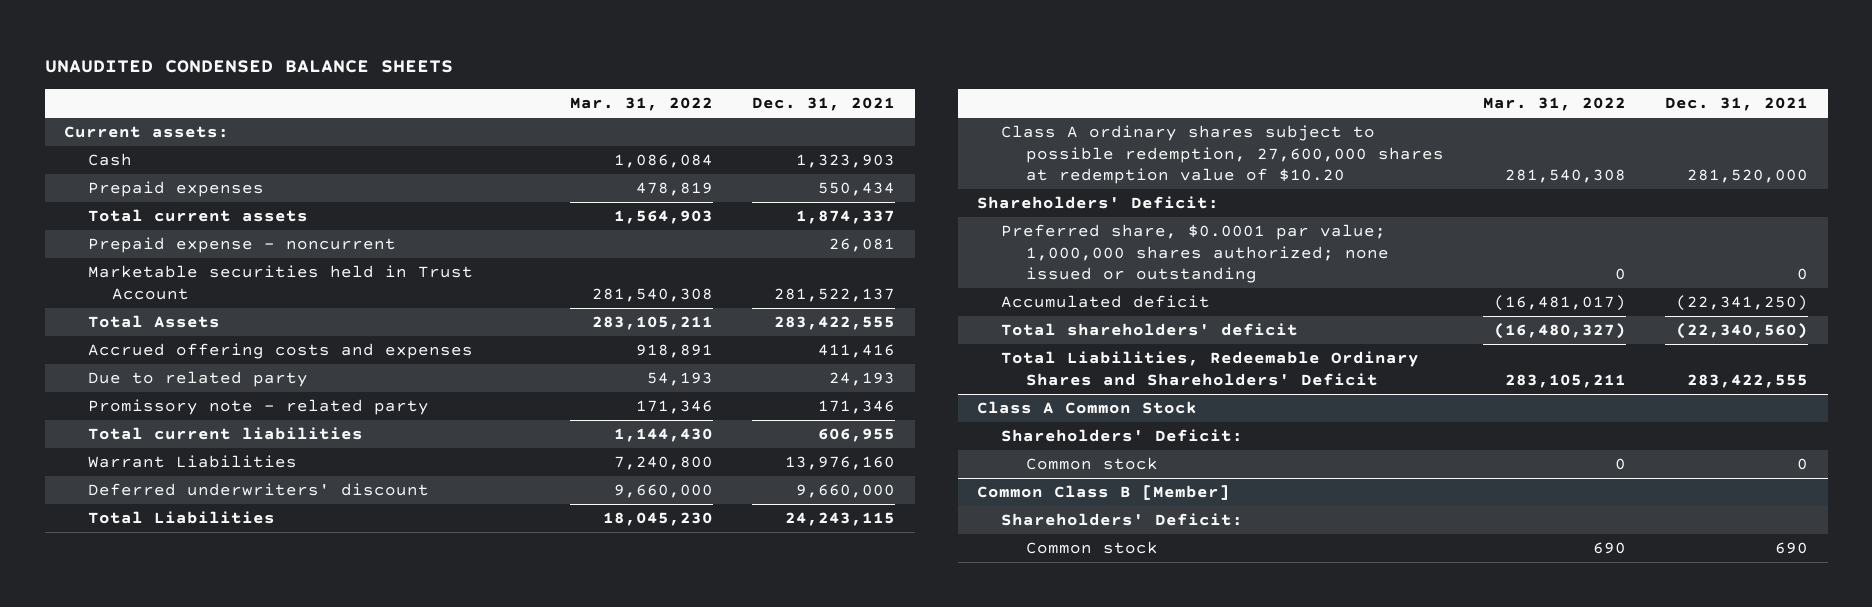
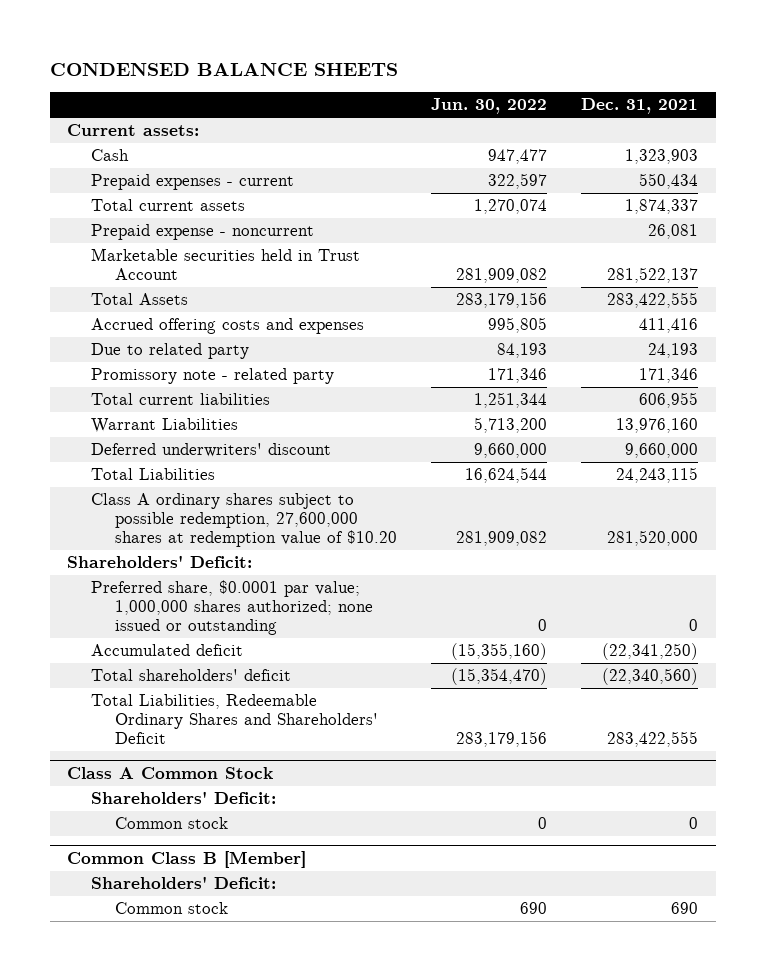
- UNAUDITED CONDENSED BALANCE SHEETS
+ CONDENSED BALANCE SHEETS
- | Mar. 31, 2022 | Dec. 31, 2021
+ | Jun. 30, 2022 | Dec. 31, 2021
- Prepaid expenses | 478,819 | 550,434
+ Prepaid expenses - current | 322,597 | 550,434

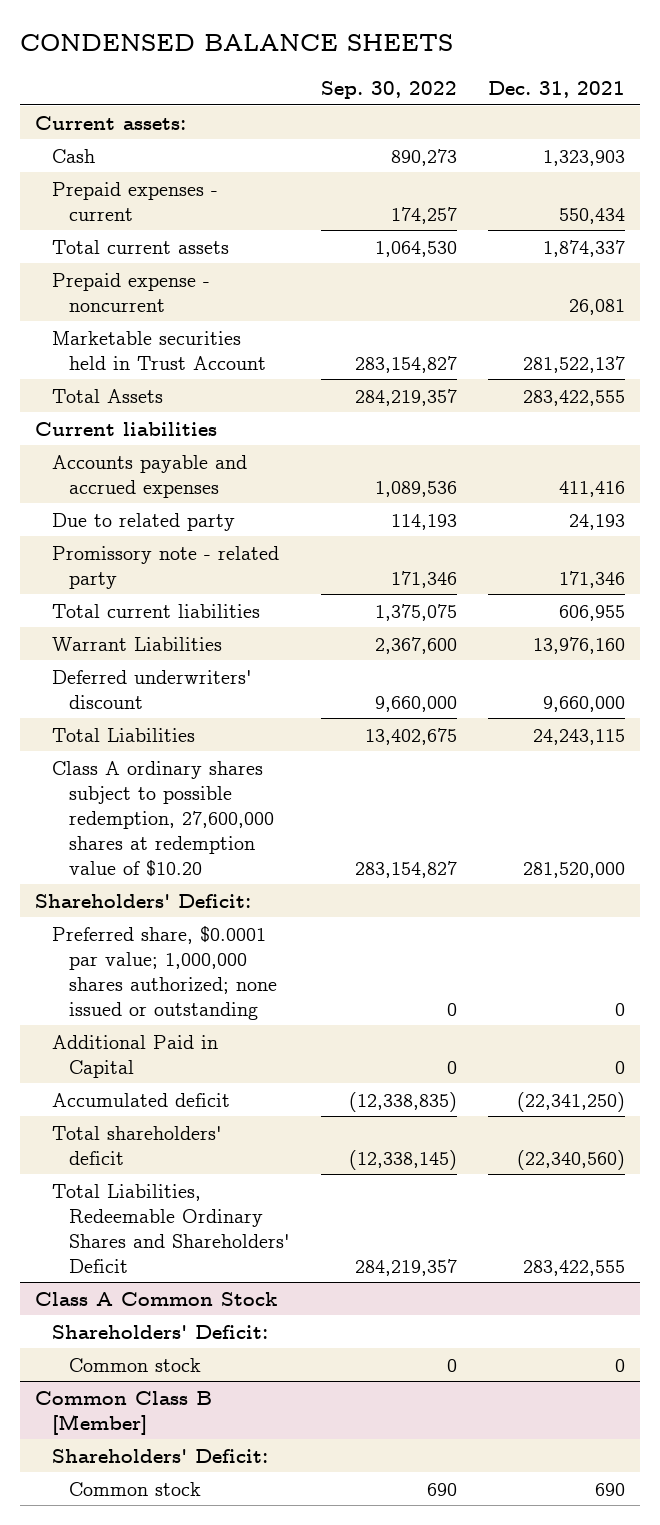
- | Jun. 30, 2022 | Dec. 31, 2021
+ | Sep. 30, 2022 | Dec. 31, 2021
- Accrued offering costs and expenses | 995,805 | 411,416
+ Current liabilities
+ Accounts payable and accrued expenses | 1,089,536 | 411,416
+ Additional Paid in Capital | 0 | 0

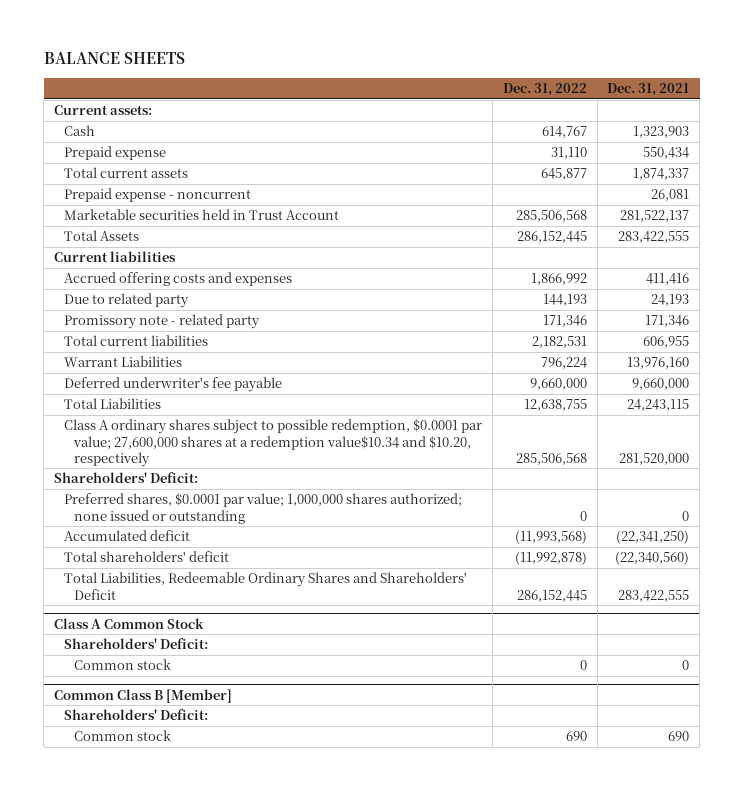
- CONDENSED BALANCE SHEETS
+ BALANCE SHEETS
- | Sep. 30, 2022 | Dec. 31, 2021
+ | Dec. 31, 2022 | Dec. 31, 2021
- Prepaid expenses - current | 174,257 | 550,434
+ Prepaid expense | 31,110 | 550,434
- Accounts payable and accrued expenses | 1,089,536 | 411,416
+ Accrued offering costs and expenses | 1,866,992 | 411,416
- Deferred underwriters' discount | 9,660,000 | 9,660,000
+ Deferred underwriter's fee payable | 9,660,000 | 9,660,000
- Class A ordinary shares subject to possible redemption, 27,600,000 shares at redemption value of $10.20 | 283,154,827 | 281,520,000
+ Class A ordinary shares subject to possible redemption, $0.0001 par value; 27,600,000 shares at a redemption value$10.34 and $10.20, respectively | 285,506,568 | 281,520,000
- Preferred share, $0.0001 par value; 1,000,000 shares authorized; none issued or outstanding | 0 | 0
- Additional Paid in Capital | 0 | 0
+ Preferred shares, $0.0001 par value; 1,000,000 shares authorized; none issued or outstanding | 0 | 0

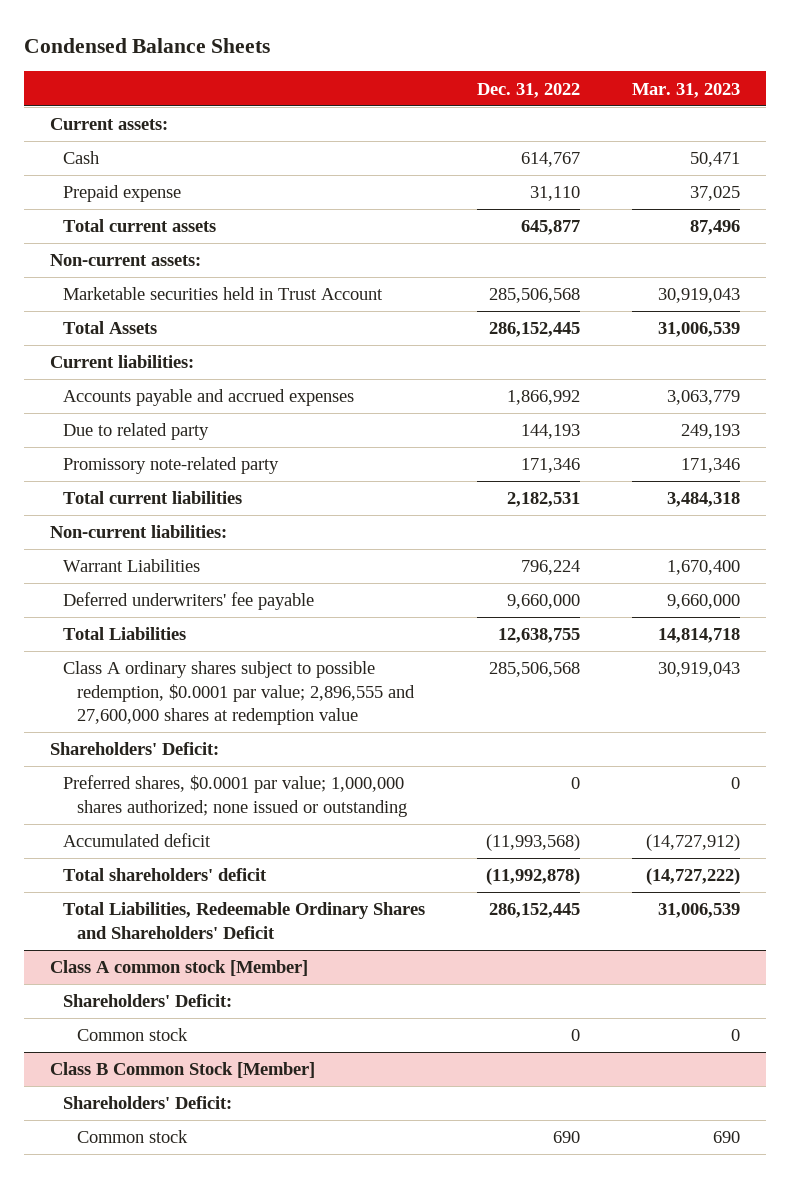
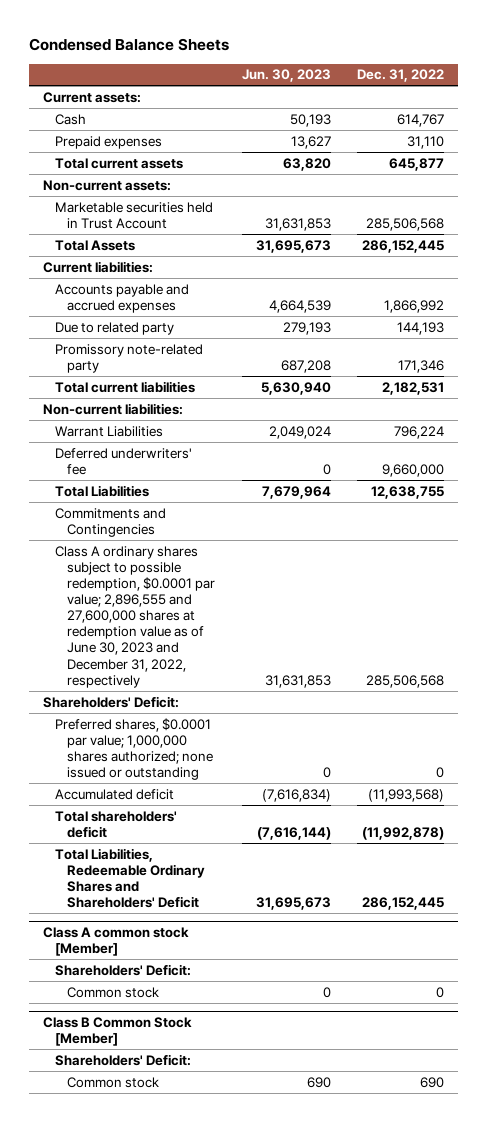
- | Dec. 31, 2022 | Mar. 31, 2023
+ | Jun. 30, 2023 | Dec. 31, 2022
- Prepaid expense | 31,110 | 37,025
+ Prepaid expenses | 13,627 | 31,110
- Deferred underwriters' fee payable | 9,660,000 | 9,660,000
+ Deferred underwriters' fee | 0 | 9,660,000
- Class A ordinary shares subject to possible redemption, $0.0001 par value; 2,896,555 and 27,600,000 shares at redemption value | 285,506,568 | 30,919,043
+ Commitments and Contingencies
+ Class A ordinary shares subject to possible redemption, $0.0001 par value; 2,896,555 and 27,600,000 shares at redemption value as of June 30, 2023 and December 31, 2022, respectively | 31,631,853 | 285,506,568

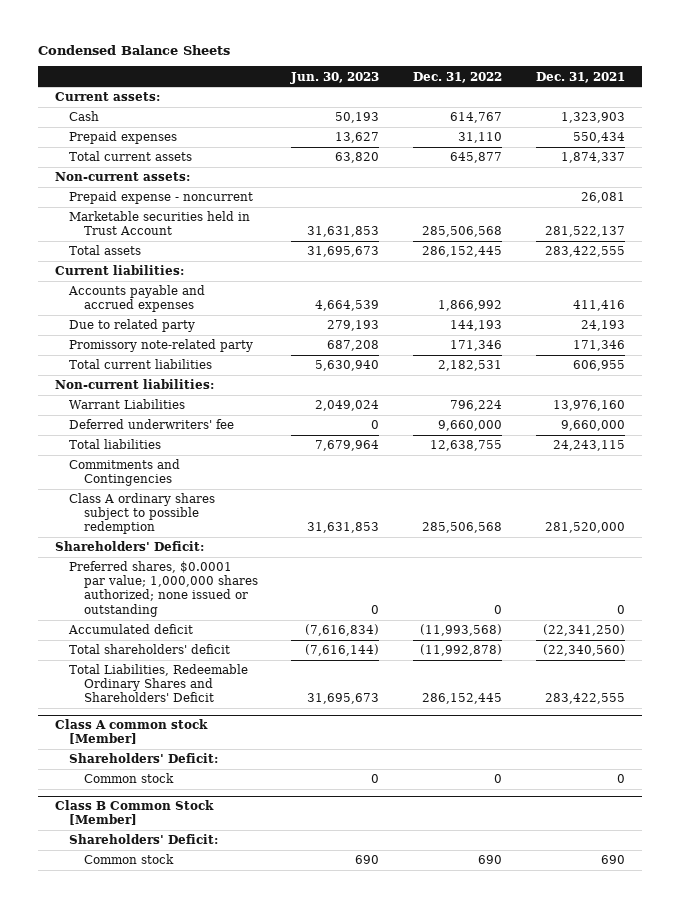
- | Jun. 30, 2023 | Dec. 31, 2022
+ | Jun. 30, 2023 | Dec. 31, 2022 | Dec. 31, 2021
+ Prepaid expense - noncurrent | | | 26,081
- Total Assets | 31,695,673 | 286,152,445
+ Total assets | 31,695,673 | 286,152,445 | 283,422,555
- Total Liabilities | 7,679,964 | 12,638,755
+ Total liabilities | 7,679,964 | 12,638,755 | 24,243,115
- Class A ordinary shares subject to possible redemption, $0.0001 par value; 2,896,555 and 27,600,000 shares at redemption value as of June 30, 2023 and December 31, 2022, respectively | 31,631,853 | 285,506,568
+ Class A ordinary shares subject to possible redemption | 31,631,853 | 285,506,568 | 281,520,000

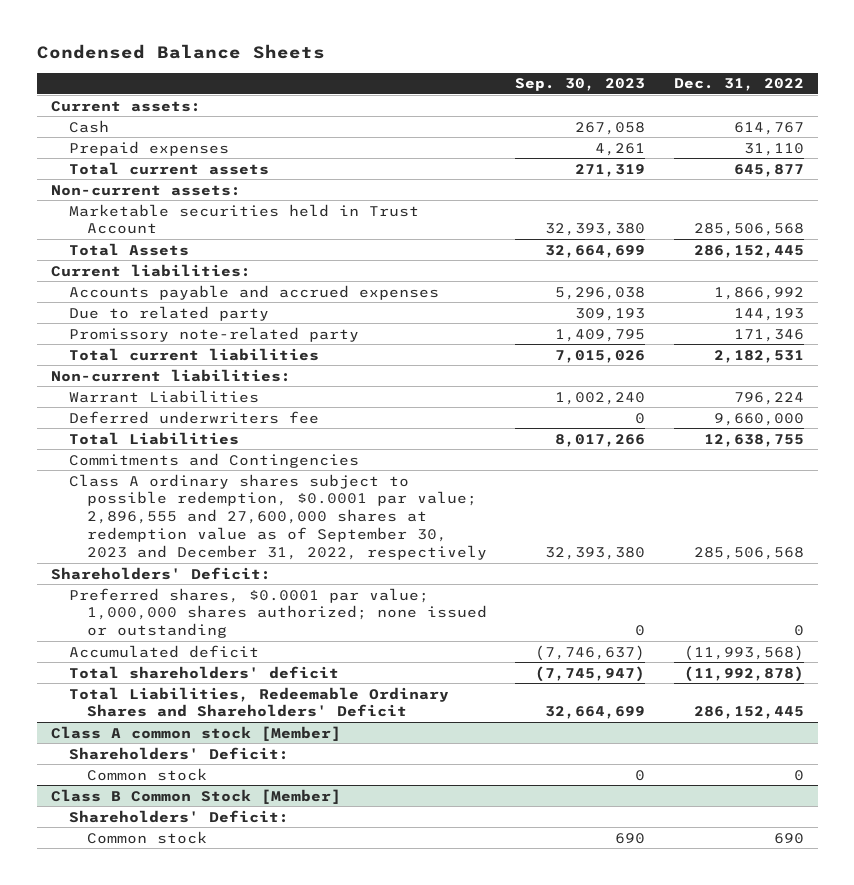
- | Jun. 30, 2023 | Dec. 31, 2022 | Dec. 31, 2021
+ | Sep. 30, 2023 | Dec. 31, 2022
- Prepaid expense - noncurrent | | | 26,081
- Total assets | 31,695,673 | 286,152,445 | 283,422,555
+ Total Assets | 32,664,699 | 286,152,445
- Deferred underwriters' fee | 0 | 9,660,000 | 9,660,000
- Total liabilities | 7,679,964 | 12,638,755 | 24,243,115
+ Deferred underwriters fee | 0 | 9,660,000
+ Total Liabilities | 8,017,266 | 12,638,755
- Class A ordinary shares subject to possible redemption | 31,631,853 | 285,506,568 | 281,520,000
+ Class A ordinary shares subject to possible redemption, $0.0001 par value; 2,896,555 and 27,600,000 shares at redemption value as of September 30, 2023 and December 31, 2022, respectively | 32,393,380 | 285,506,568

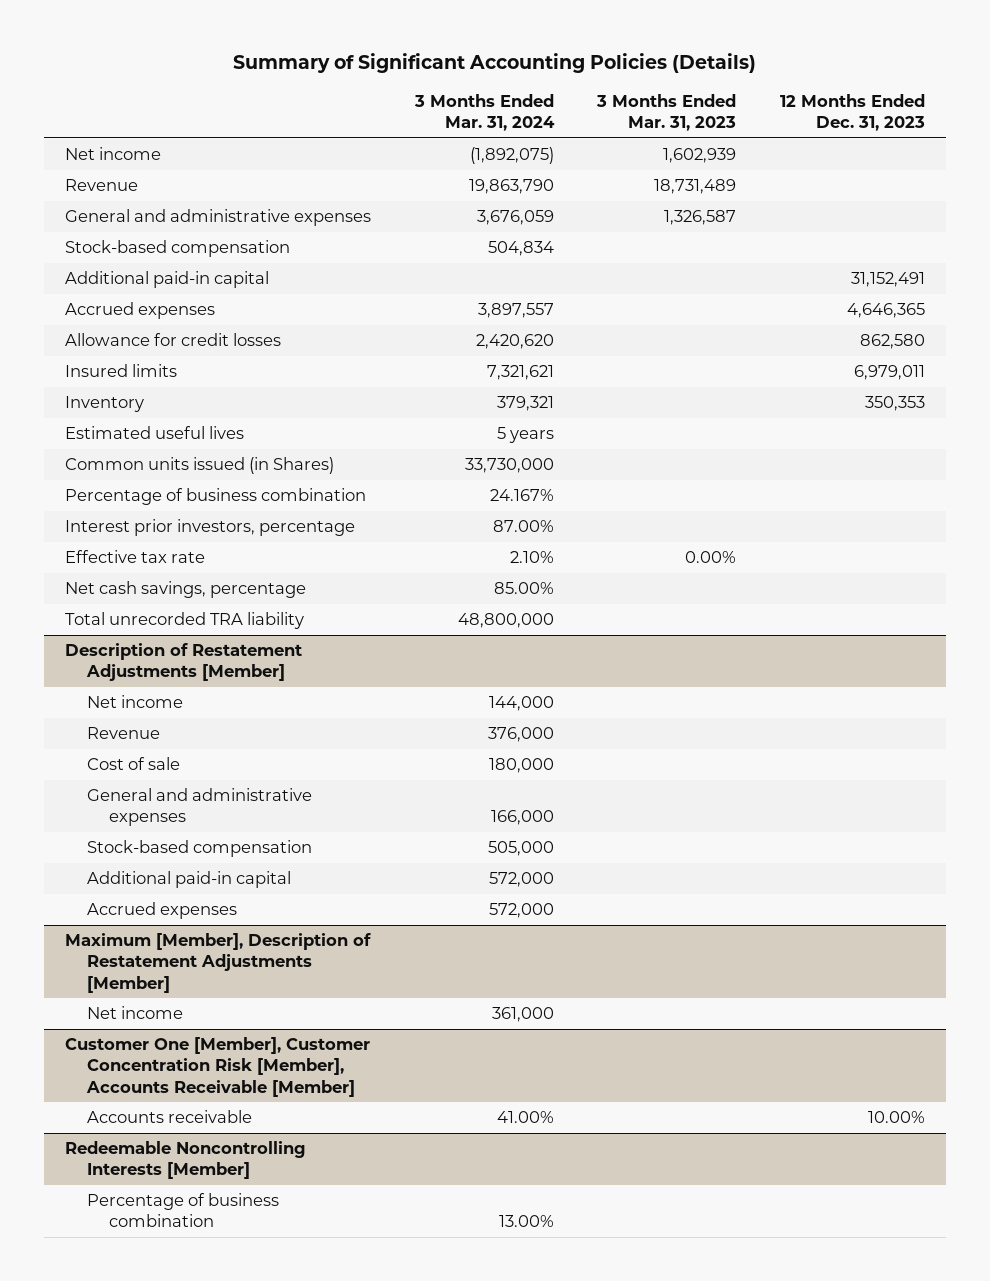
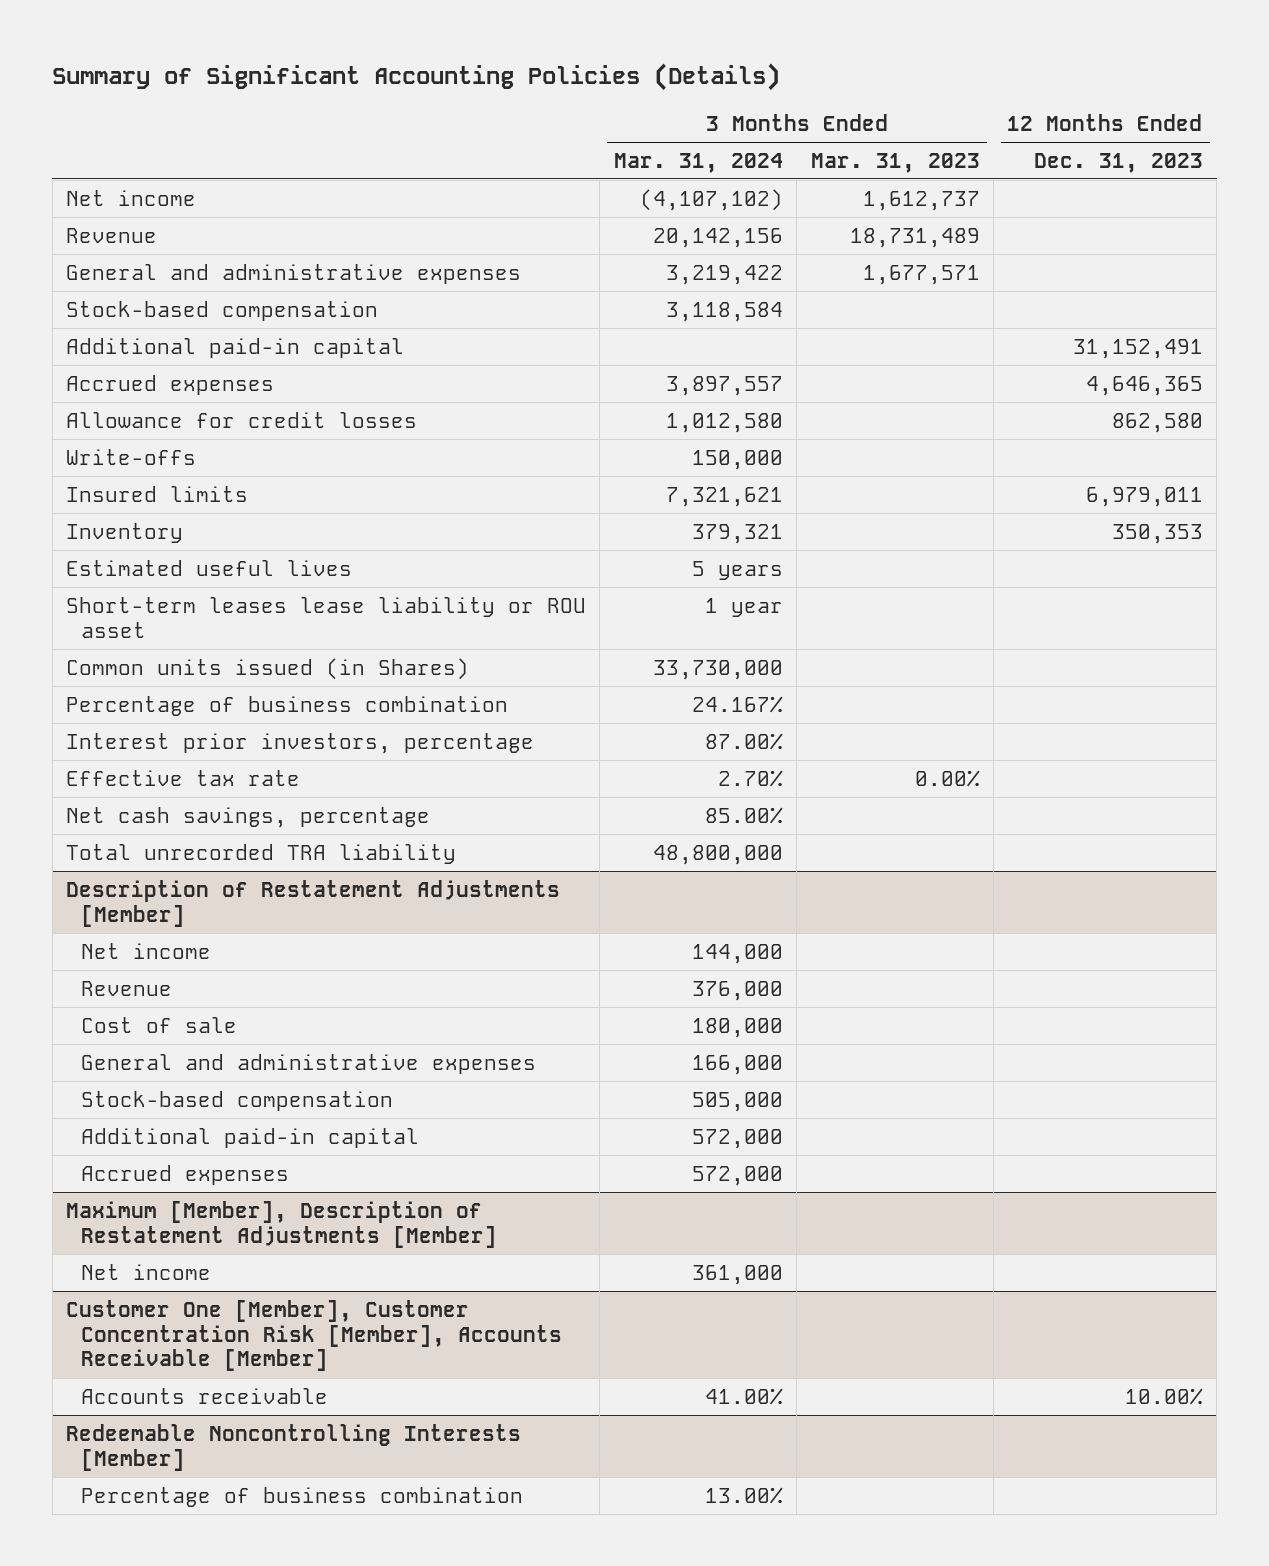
- Net income | (1,892,075) | 1,602,939 |
- Revenue | 19,863,790 | 18,731,489 |
- General and administrative expenses | 3,676,059 | 1,326,587 |
- Stock-based compensation | 504,834 | |
+ Net income | (4,107,102) | 1,612,737 |
+ Revenue | 20,142,156 | 18,731,489 |
+ General and administrative expenses | 3,219,422 | 1,677,571 |
+ Stock-based compensation | 3,118,584 | |
- Allowance for credit losses | 2,420,620 | | 862,580
+ Allowance for credit losses | 1,012,580 | | 862,580
+ Write-offs | 150,000 | |
+ Short-term leases lease liability or ROU asset | 1 year | |
- Effective tax rate | 2.10% | 0.00% |
+ Effective tax rate | 2.70% | 0.00% |

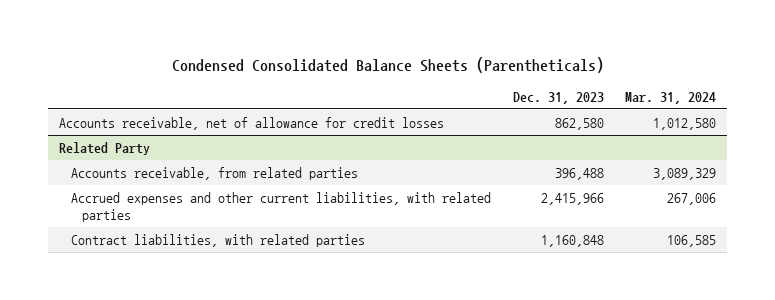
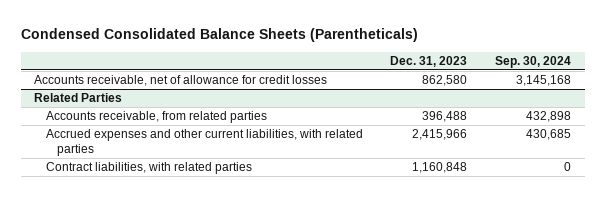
- | Dec. 31, 2023 | Mar. 31, 2024
+ | Dec. 31, 2023 | Sep. 30, 2024
- Related Party
+ Related Parties

